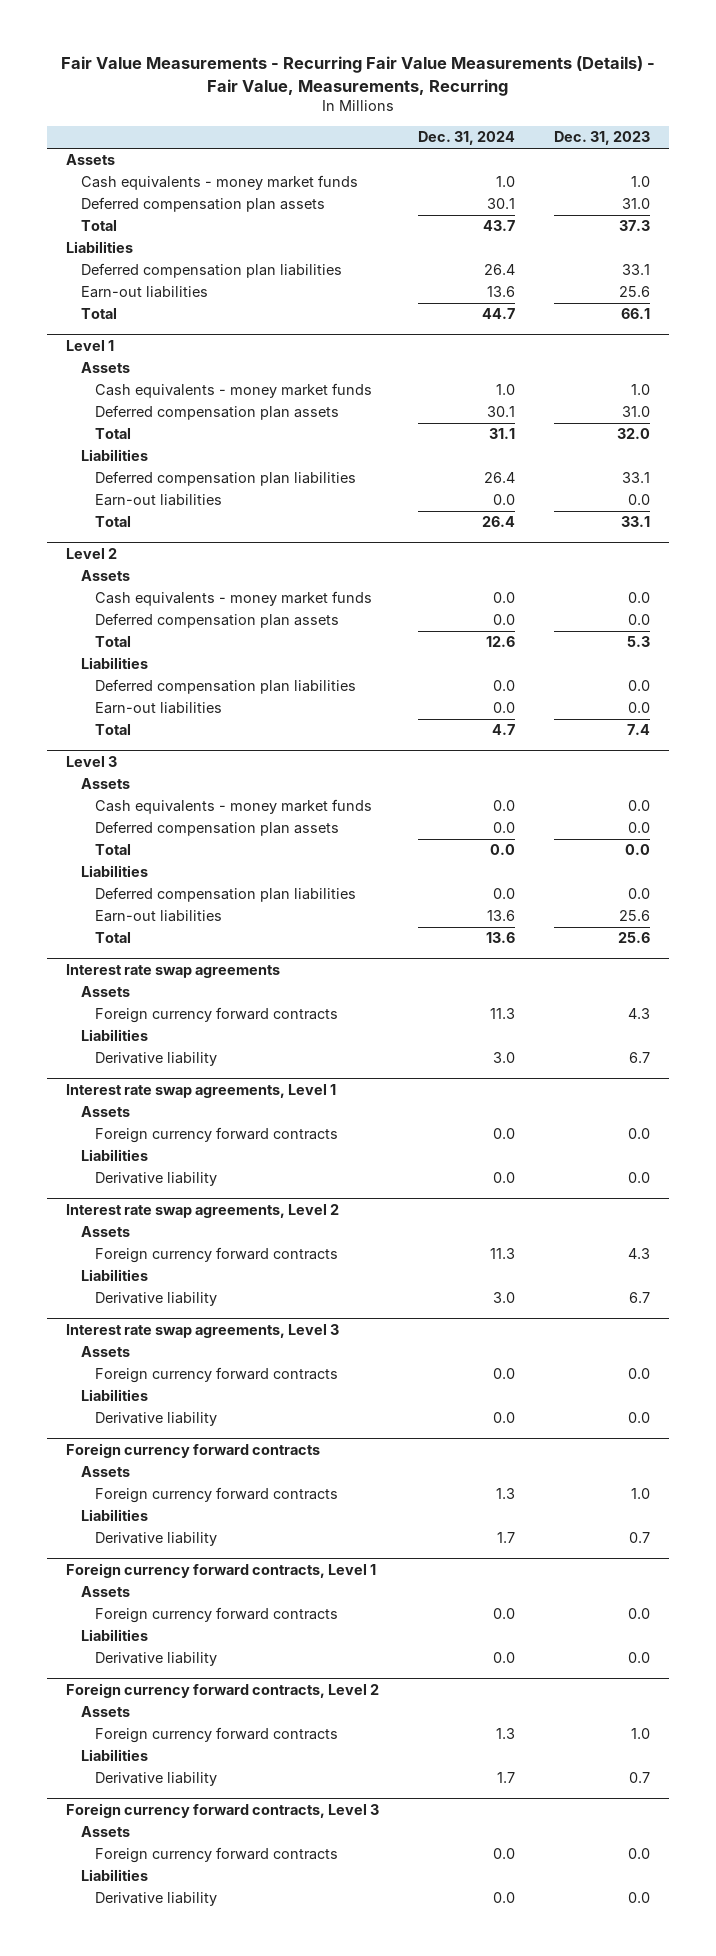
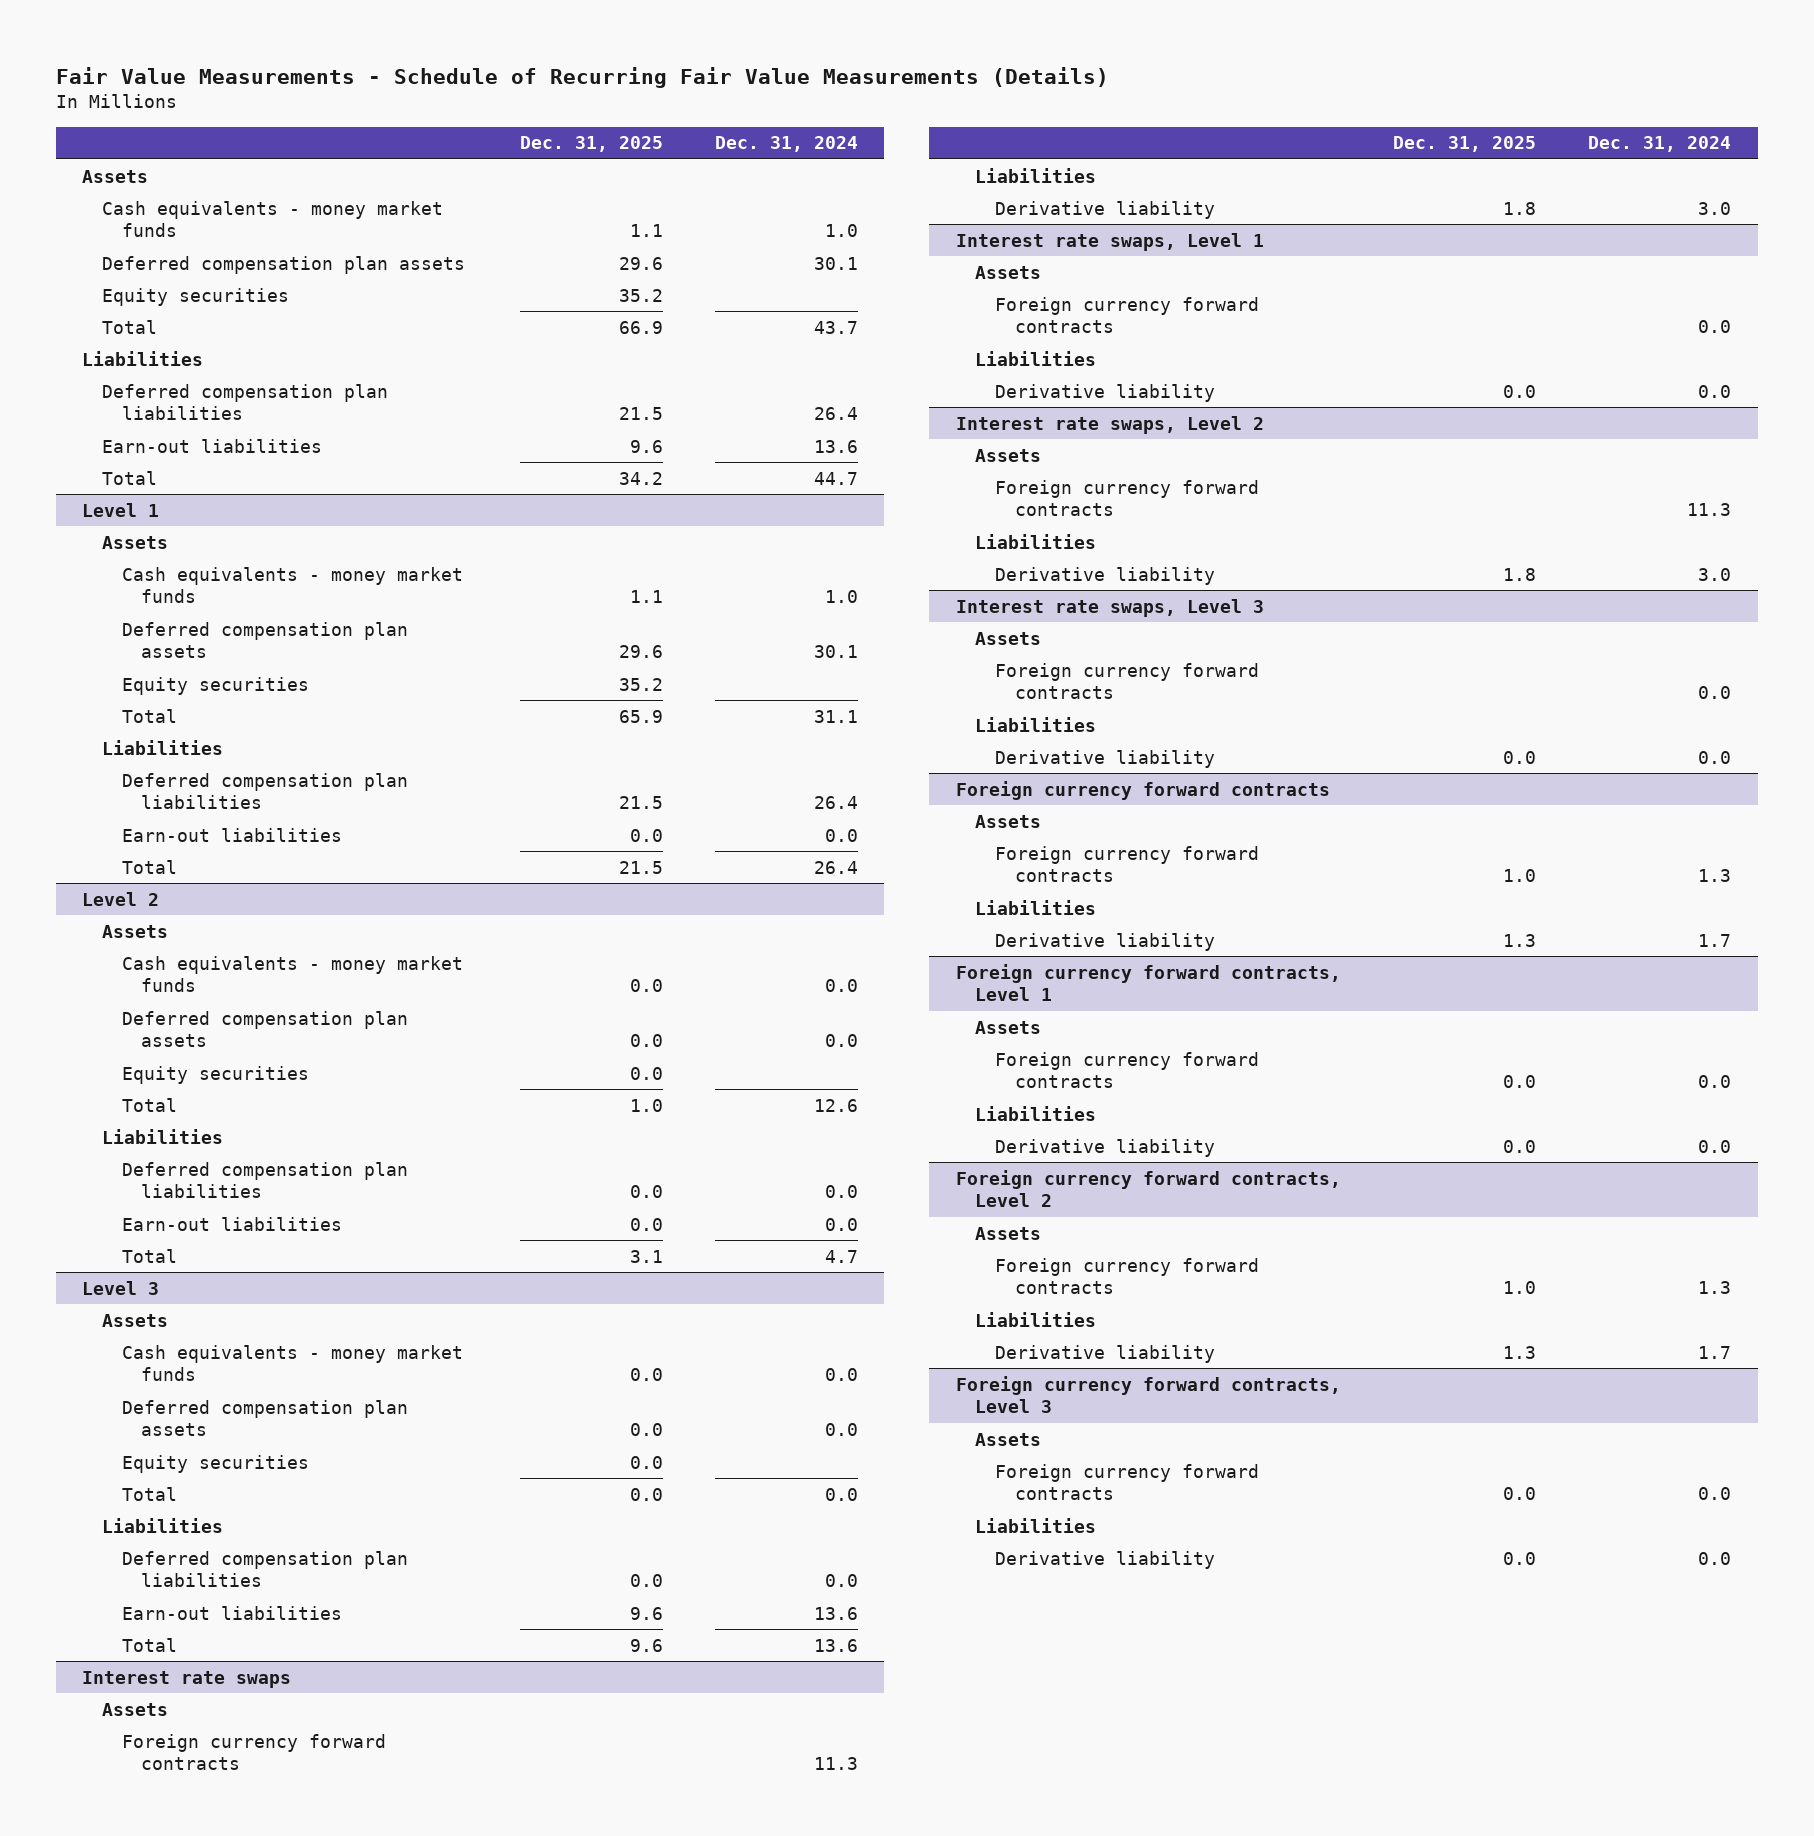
- Fair Value Measurements - Recurring Fair Value Measurements (Details) - Fair Value, Measurements, Recurring
+ Fair Value Measurements - Schedule of Recurring Fair Value Measurements (Details)
- | Dec. 31, 2024 | Dec. 31, 2023
+ | Dec. 31, 2025 | Dec. 31, 2024
+ Equity securities | 35.2 |
@ Level 1
+ Equity securities | 35.2 |
@ Level 2
+ Equity securities | 0.0 |
@ Level 3
+ Equity securities | 0.0 |
- Interest rate swap agreements
+ Interest rate swaps
- Interest rate swap agreements, Level 1
+ Interest rate swaps, Level 1
- Interest rate swap agreements, Level 2
+ Interest rate swaps, Level 2
- Interest rate swap agreements, Level 3
+ Interest rate swaps, Level 3

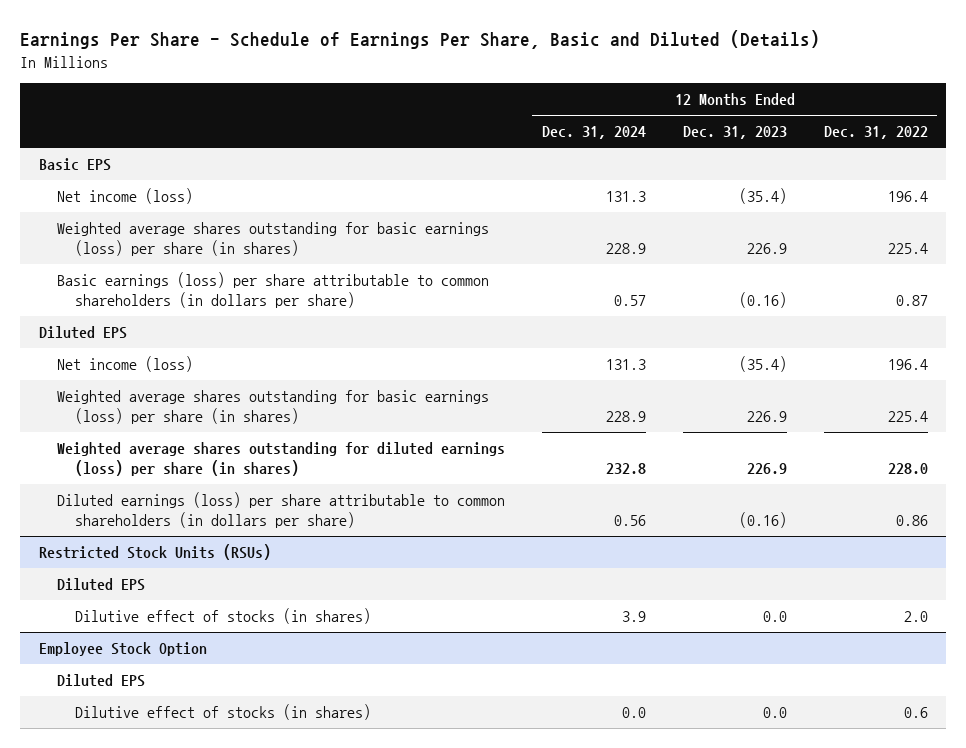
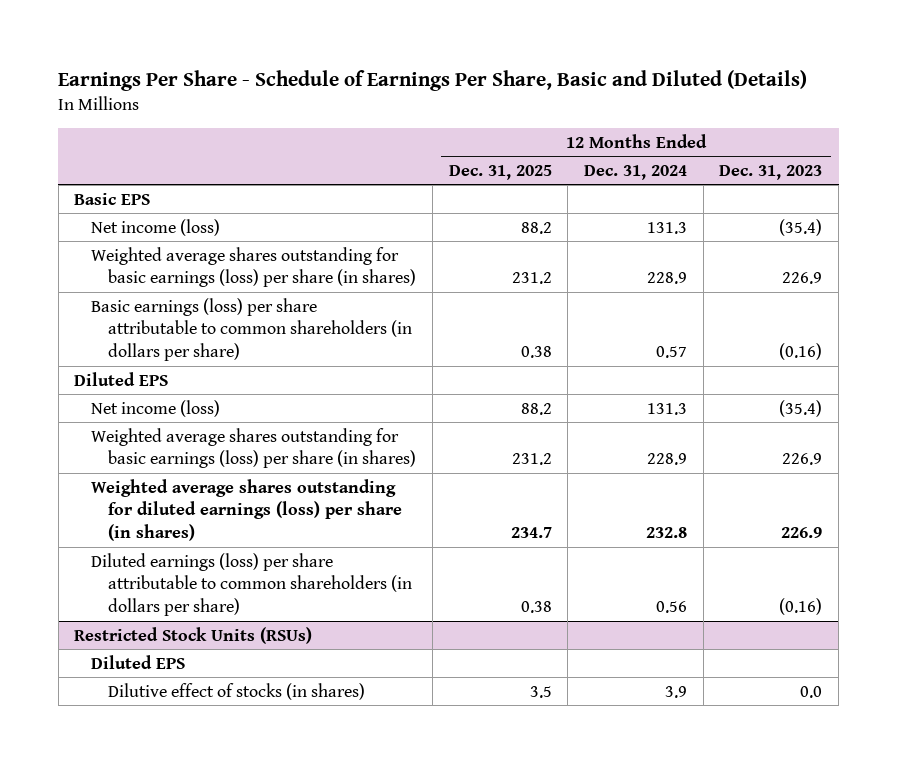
- | 12 Months Ended Dec. 31, 2024 | 12 Months Ended Dec. 31, 2023 | 12 Months Ended Dec. 31, 2022
+ | 12 Months Ended Dec. 31, 2025 | 12 Months Ended Dec. 31, 2024 | 12 Months Ended Dec. 31, 2023
- Employee Stock Option
- Diluted EPS
- Dilutive effect of stocks (in shares) | 0.0 | 0.0 | 0.6

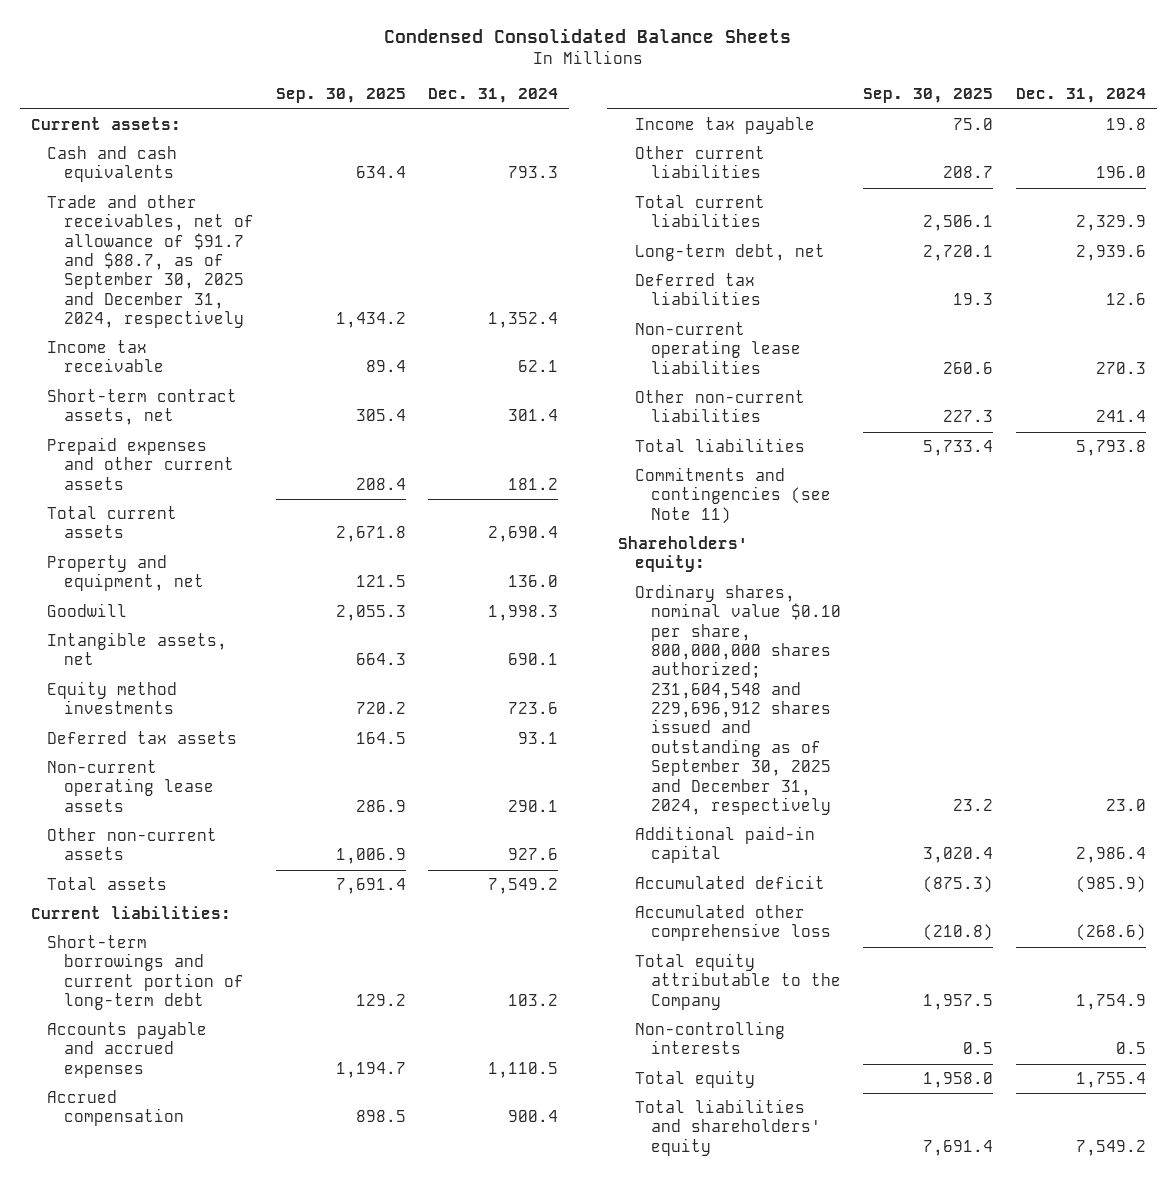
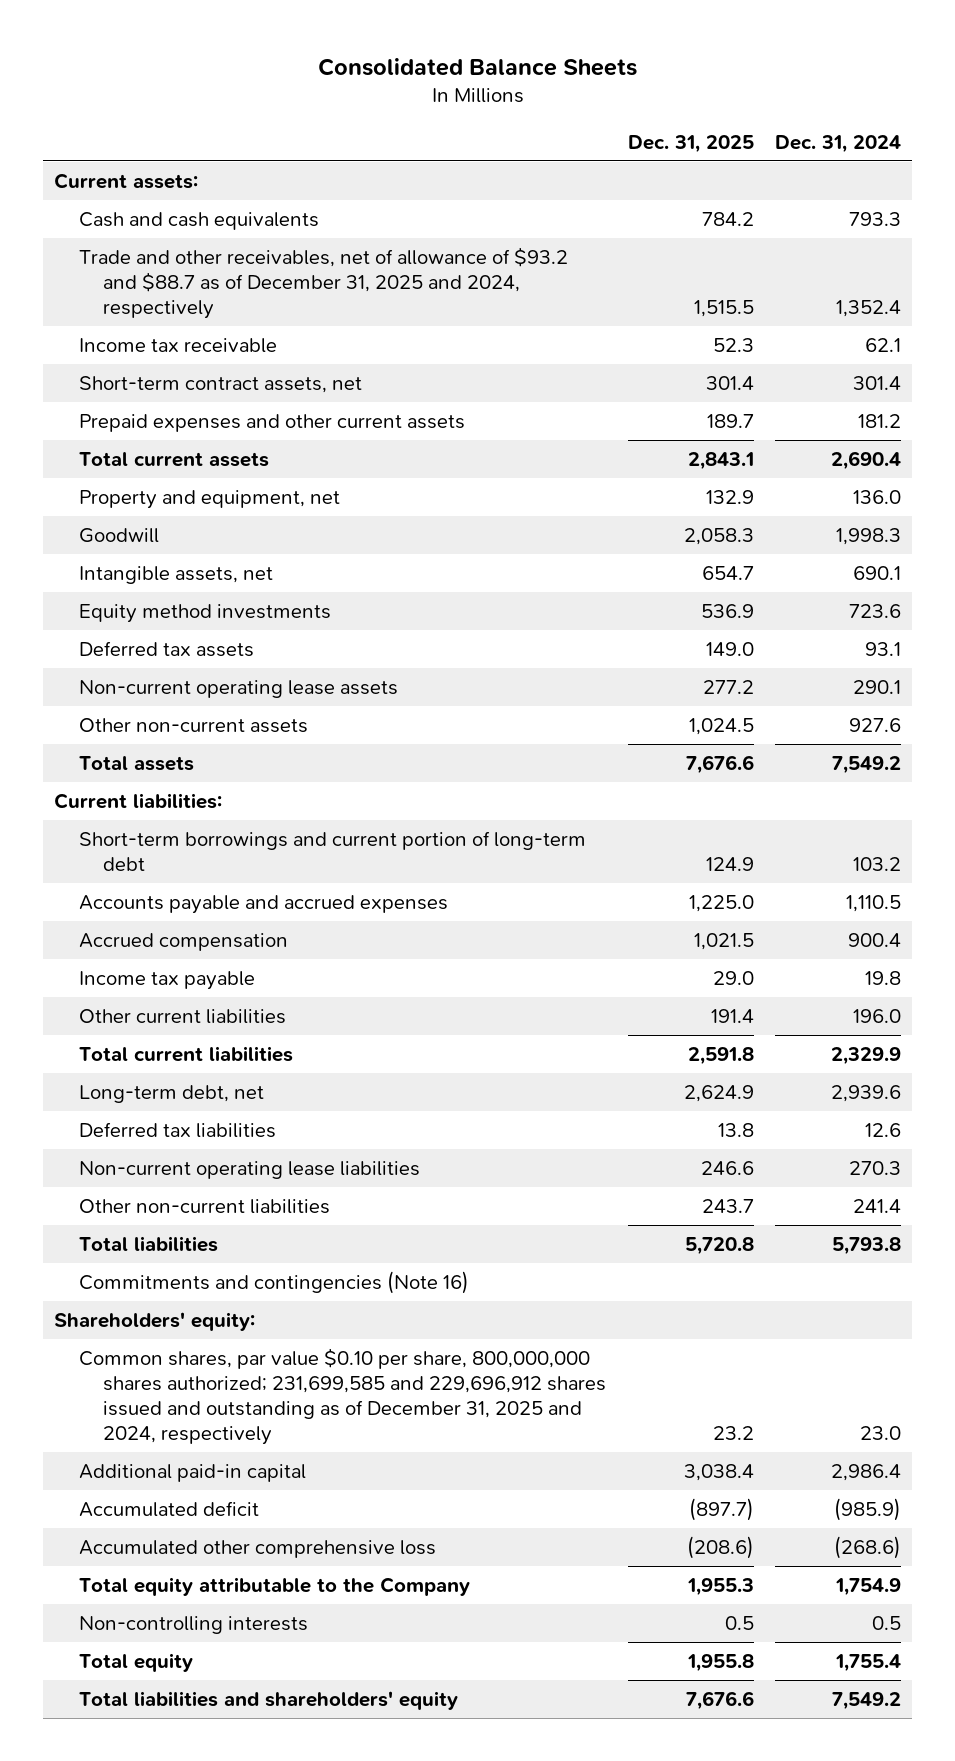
- Condensed Consolidated Balance Sheets
+ Consolidated Balance Sheets
- | Sep. 30, 2025 | Dec. 31, 2024
+ | Dec. 31, 2025 | Dec. 31, 2024
- Trade and other receivables, net of allowance of $91.7 and $88.7, as of September 30, 2025 and December 31, 2024, respectively | 1,434.2 | 1,352.4
+ Trade and other receivables, net of allowance of $93.2 and $88.7 as of December 31, 2025 and 2024, respectively | 1,515.5 | 1,352.4
- Commitments and contingencies (see Note 11)
+ Commitments and contingencies (Note 16)
- Ordinary shares, nominal value $0.10 per share, 800,000,000 shares authorized; 231,604,548 and 229,696,912 shares issued and outstanding as of September 30, 2025 and December 31, 2024, respectively | 23.2 | 23.0
+ Common shares, par value $0.10 per share, 800,000,000 shares authorized; 231,699,585 and 229,696,912 shares issued and outstanding as of December 31, 2025 and 2024, respectively | 23.2 | 23.0

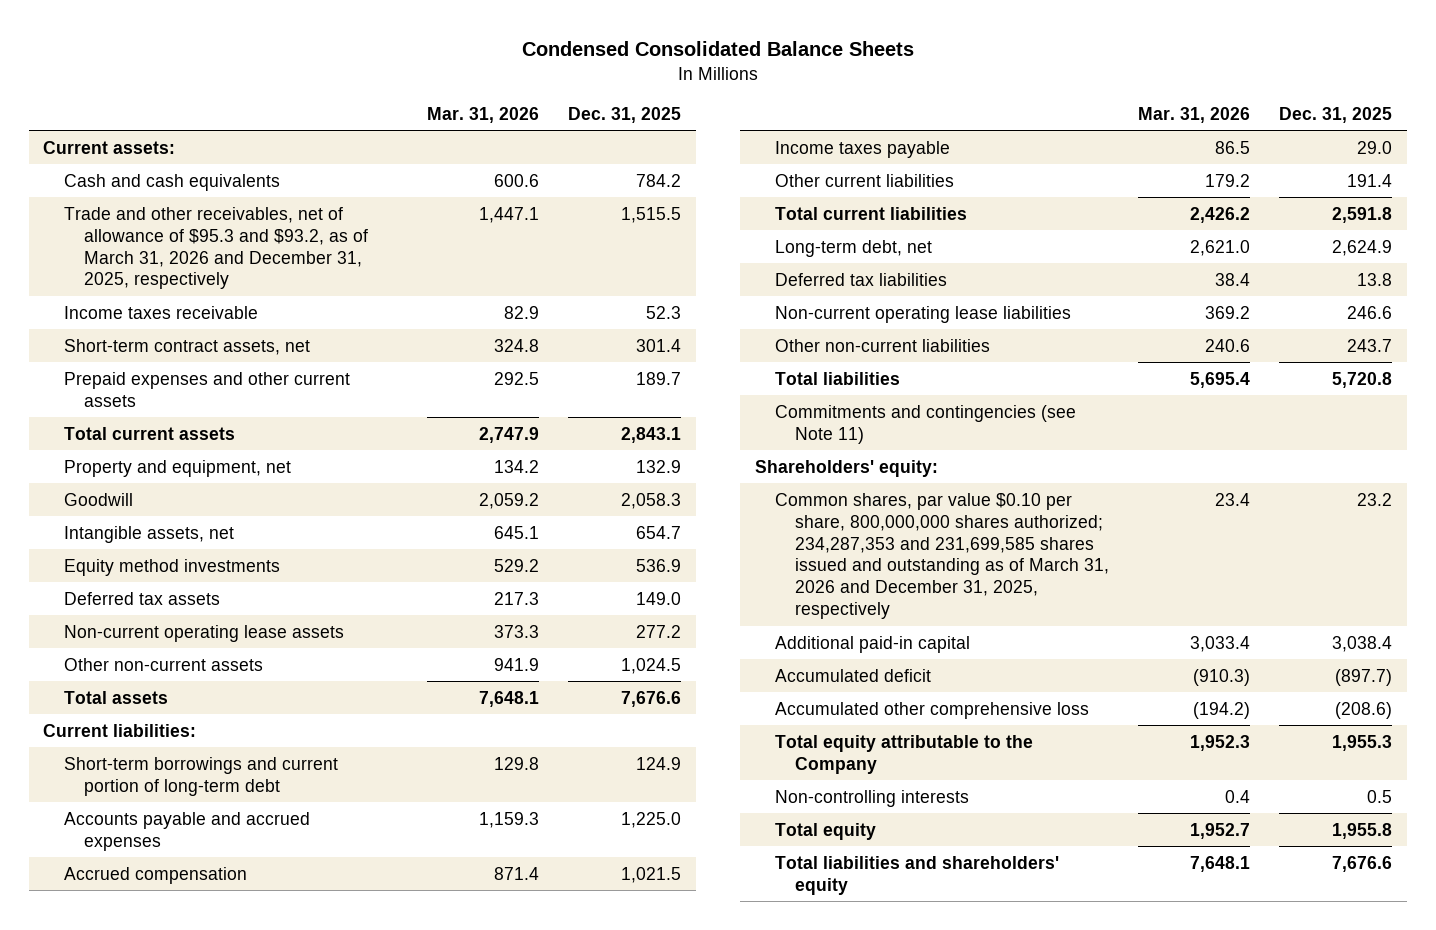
- Consolidated Balance Sheets
+ Condensed Consolidated Balance Sheets
- | Dec. 31, 2025 | Dec. 31, 2024
+ | Mar. 31, 2026 | Dec. 31, 2025
- Trade and other receivables, net of allowance of $93.2 and $88.7 as of December 31, 2025 and 2024, respectively | 1,515.5 | 1,352.4
- Income tax receivable | 52.3 | 62.1
+ Trade and other receivables, net of allowance of $95.3 and $93.2, as of March 31, 2026 and December 31, 2025, respectively | 1,447.1 | 1,515.5
+ Income taxes receivable | 82.9 | 52.3
- Income tax payable | 29.0 | 19.8
+ Income taxes payable | 86.5 | 29.0
- Commitments and contingencies (Note 16)
+ Commitments and contingencies (see Note 11)
- Common shares, par value $0.10 per share, 800,000,000 shares authorized; 231,699,585 and 229,696,912 shares issued and outstanding as of December 31, 2025 and 2024, respectively | 23.2 | 23.0
+ Common shares, par value $0.10 per share, 800,000,000 shares authorized; 234,287,353 and 231,699,585 shares issued and outstanding as of March 31, 2026 and December 31, 2025, respectively | 23.4 | 23.2

